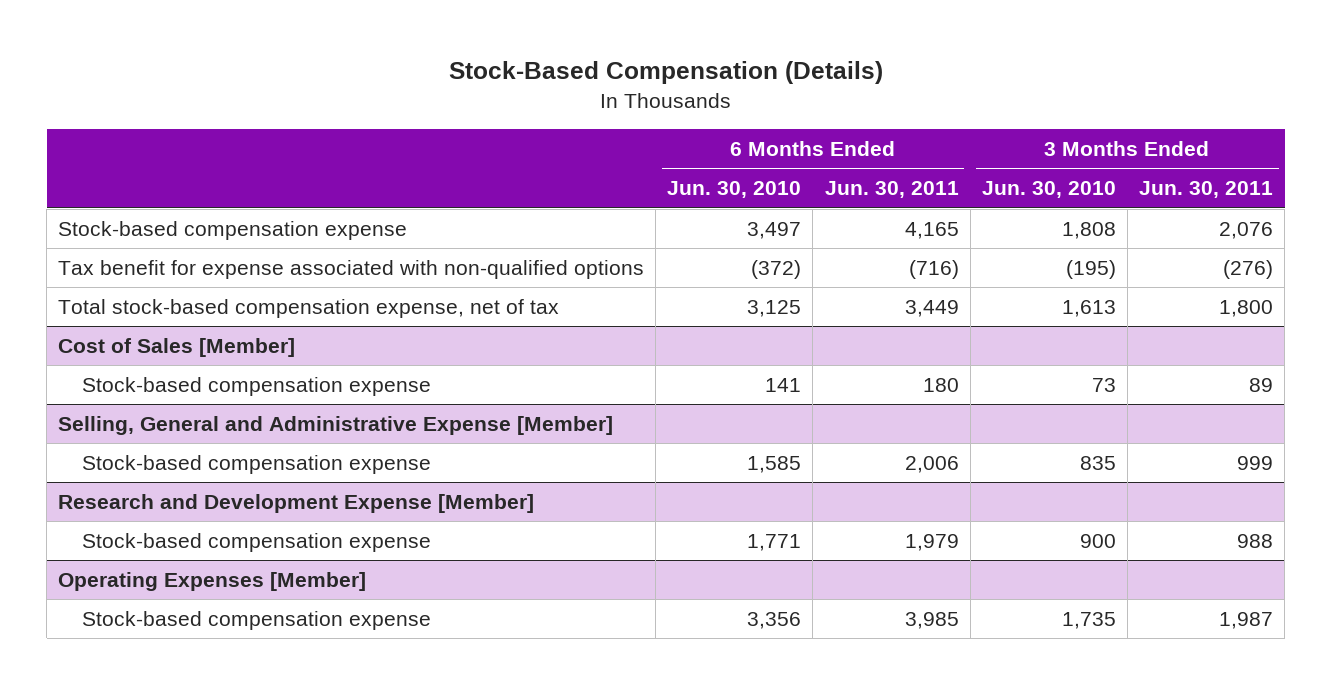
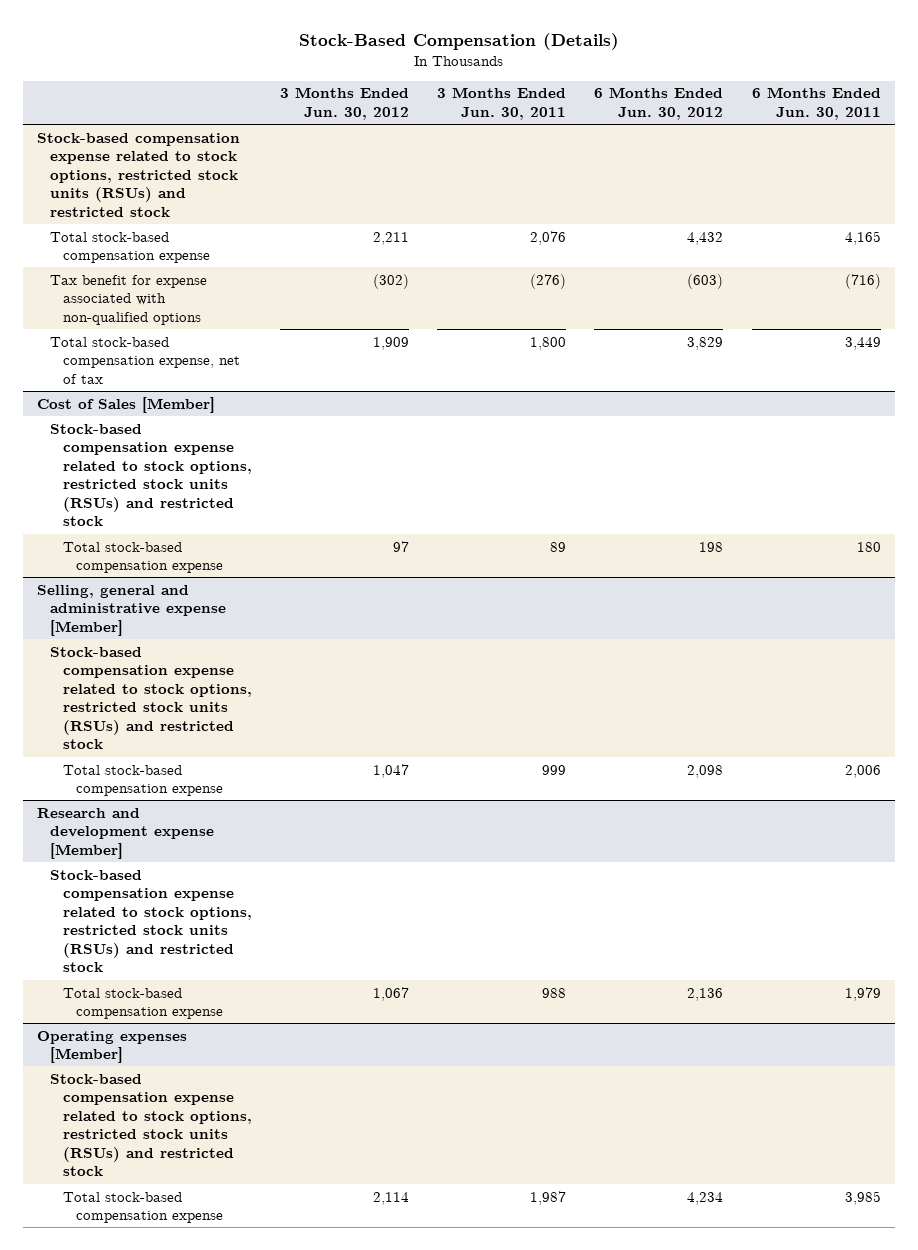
- | 6 Months Ended Jun. 30, 2010 | 6 Months Ended Jun. 30, 2011 | 3 Months Ended Jun. 30, 2010 | 3 Months Ended Jun. 30, 2011
+ | 3 Months Ended Jun. 30, 2012 | 3 Months Ended Jun. 30, 2011 | 6 Months Ended Jun. 30, 2012 | 6 Months Ended Jun. 30, 2011
- Stock-based compensation expense | 3,497 | 4,165 | 1,808 | 2,076
+ Stock-based compensation expense related to stock options, restricted stock units (RSUs) and restricted stock
+ Total stock-based compensation expense | 2,211 | 2,076 | 4,432 | 4,165
@ Cost of Sales [Member]
- Stock-based compensation expense | 141 | 180 | 73 | 89
- Selling, General and Administrative Expense [Member]
- Stock-based compensation expense | 1,585 | 2,006 | 835 | 999
- Research and Development Expense [Member]
- Stock-based compensation expense | 1,771 | 1,979 | 900 | 988
- Operating Expenses [Member]
- Stock-based compensation expense | 3,356 | 3,985 | 1,735 | 1,987
@ Cost of Sales [Member]
+ Stock-based compensation expense related to stock options, restricted stock units (RSUs) and restricted stock
+ Total stock-based compensation expense | 97 | 89 | 198 | 180
+ Selling, general and administrative expense [Member]
+ Stock-based compensation expense related to stock options, restricted stock units (RSUs) and restricted stock
+ Total stock-based compensation expense | 1,047 | 999 | 2,098 | 2,006
+ Research and development expense [Member]
+ Stock-based compensation expense related to stock options, restricted stock units (RSUs) and restricted stock
+ Total stock-based compensation expense | 1,067 | 988 | 2,136 | 1,979
+ Operating expenses [Member]
+ Stock-based compensation expense related to stock options, restricted stock units (RSUs) and restricted stock
+ Total stock-based compensation expense | 2,114 | 1,987 | 4,234 | 3,985

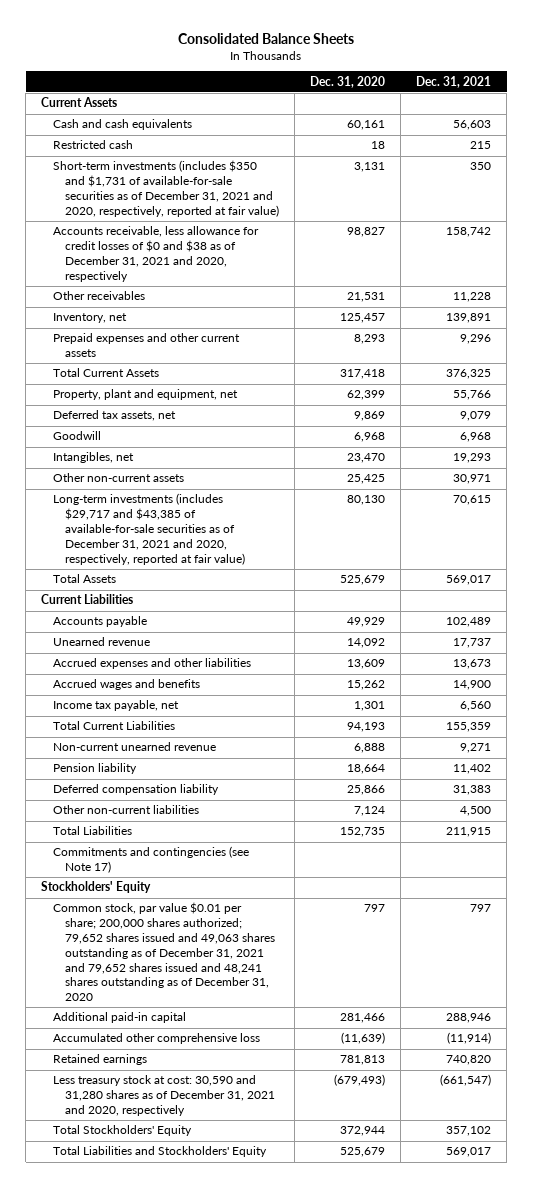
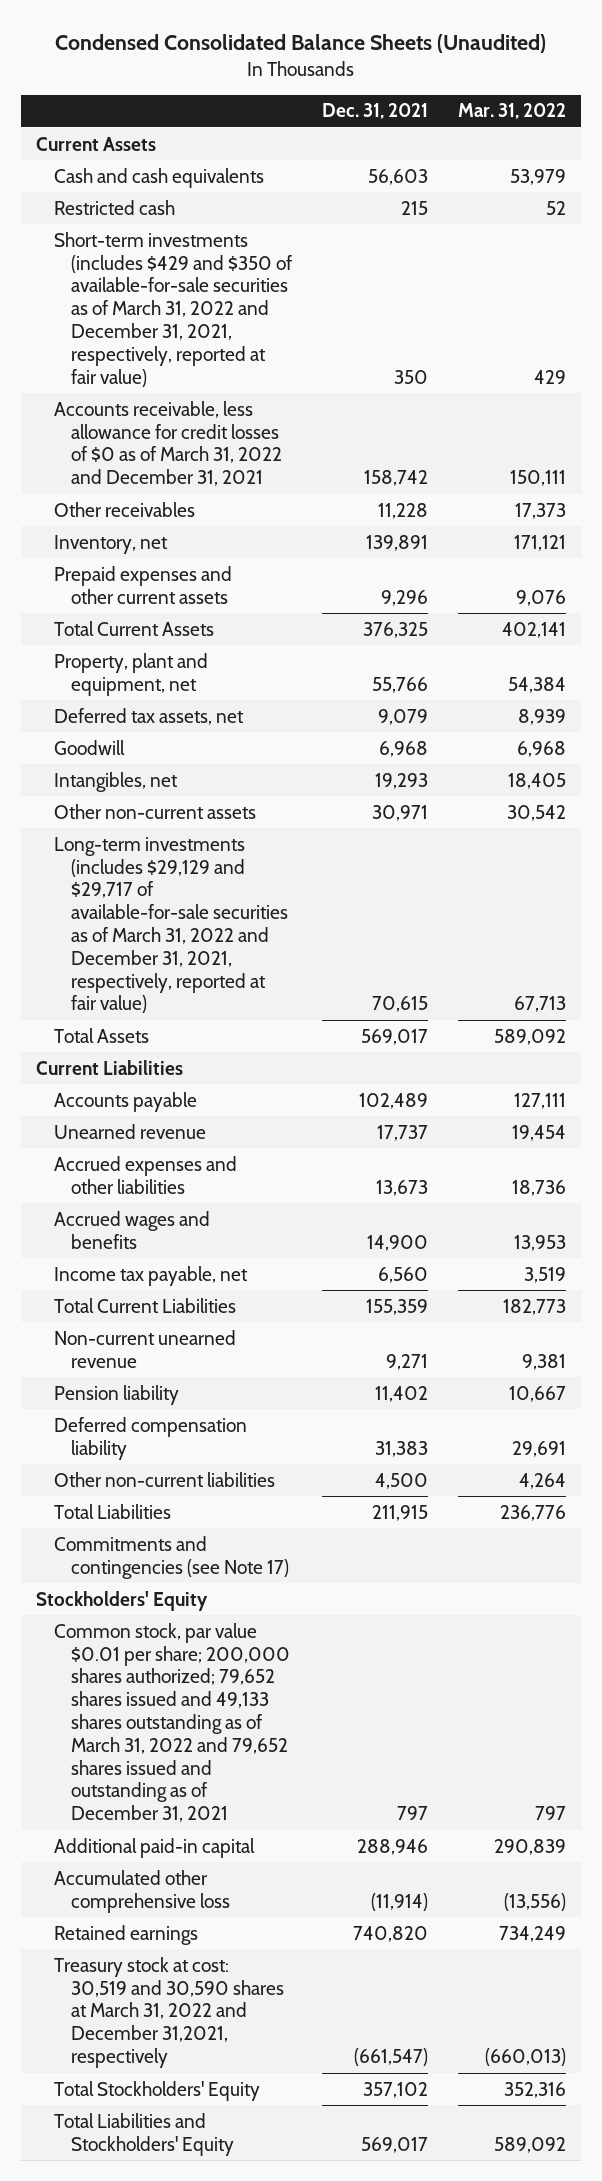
- Consolidated Balance Sheets
+ Condensed Consolidated Balance Sheets (Unaudited)
- | Dec. 31, 2020 | Dec. 31, 2021
+ | Dec. 31, 2021 | Mar. 31, 2022
- Short-term investments (includes $350 and $1,731 of available-for-sale securities as of December 31, 2021 and 2020, respectively, reported at fair value) | 3,131 | 350
- Accounts receivable, less allowance for credit losses of $0 and $38 as of December 31, 2021 and 2020, respectively | 98,827 | 158,742
+ Short-term investments (includes $429 and $350 of available-for-sale securities as of March 31, 2022 and December 31, 2021, respectively, reported at fair value) | 350 | 429
+ Accounts receivable, less allowance for credit losses of $0 as of March 31, 2022 and December 31, 2021 | 158,742 | 150,111
- Long-term investments (includes $29,717 and $43,385 of available-for-sale securities as of December 31, 2021 and 2020, respectively, reported at fair value) | 80,130 | 70,615
+ Long-term investments (includes $29,129 and $29,717 of available-for-sale securities as of March 31, 2022 and December 31, 2021, respectively, reported at fair value) | 70,615 | 67,713
- Common stock, par value $0.01 per share; 200,000 shares authorized; 79,652 shares issued and 49,063 shares outstanding as of December 31, 2021 and 79,652 shares issued and 48,241 shares outstanding as of December 31, 2020 | 797 | 797
+ Common stock, par value $0.01 per share; 200,000 shares authorized; 79,652 shares issued and 49,133 shares outstanding as of March 31, 2022 and 79,652 shares issued and outstanding as of December 31, 2021 | 797 | 797
- Less treasury stock at cost: 30,590 and 31,280 shares as of December 31, 2021 and 2020, respectively | (679,493) | (661,547)
+ Treasury stock at cost: 30,519 and 30,590 shares at March 31, 2022 and December 31,2021, respectively | (661,547) | (660,013)

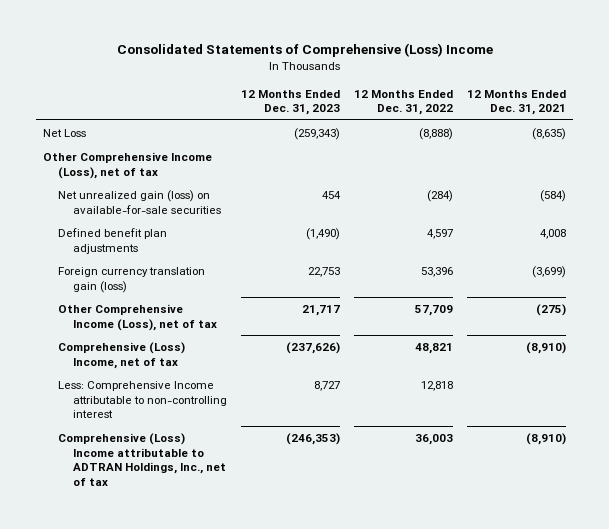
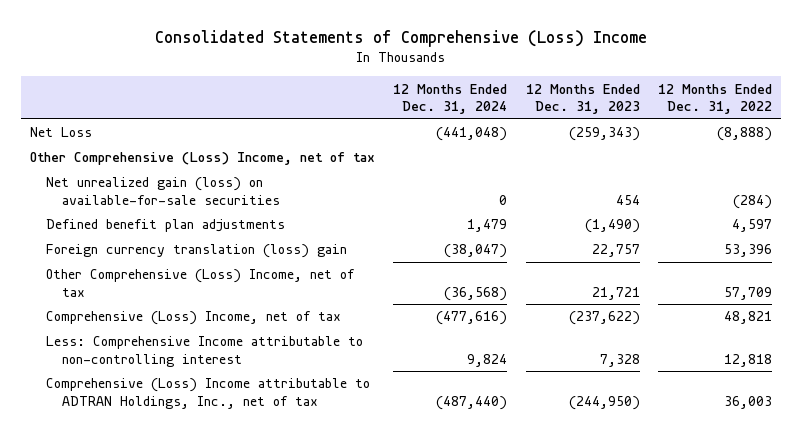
- | 12 Months Ended Dec. 31, 2023 | 12 Months Ended Dec. 31, 2022 | 12 Months Ended Dec. 31, 2021
+ | 12 Months Ended Dec. 31, 2024 | 12 Months Ended Dec. 31, 2023 | 12 Months Ended Dec. 31, 2022
- Other Comprehensive Income (Loss), net of tax
+ Other Comprehensive (Loss) Income, net of tax
- Foreign currency translation gain (loss) | 22,753 | 53,396 | (3,699)
- Other Comprehensive Income (Loss), net of tax | 21,717 | 57,709 | (275)
- Comprehensive (Loss) Income, net of tax | (237,626) | 48,821 | (8,910)
- Less: Comprehensive Income attributable to non-controlling interest | 8,727 | 12,818 |
- Comprehensive (Loss) Income attributable to ADTRAN Holdings, Inc., net of tax | (246,353) | 36,003 | (8,910)
+ Foreign currency translation (loss) gain | (38,047) | 22,757 | 53,396
+ Other Comprehensive (Loss) Income, net of tax | (36,568) | 21,721 | 57,709
+ Comprehensive (Loss) Income, net of tax | (477,616) | (237,622) | 48,821
+ Less: Comprehensive Income attributable to non-controlling interest | 9,824 | 7,328 | 12,818
+ Comprehensive (Loss) Income attributable to ADTRAN Holdings, Inc., net of tax | (487,440) | (244,950) | 36,003

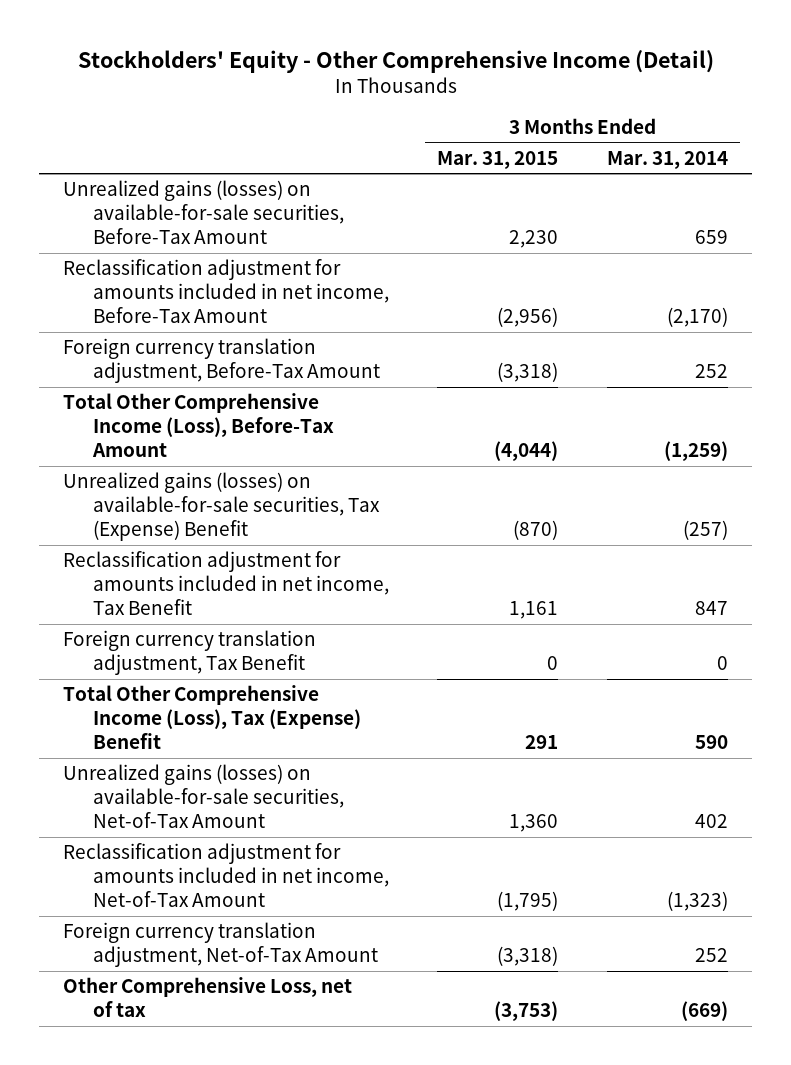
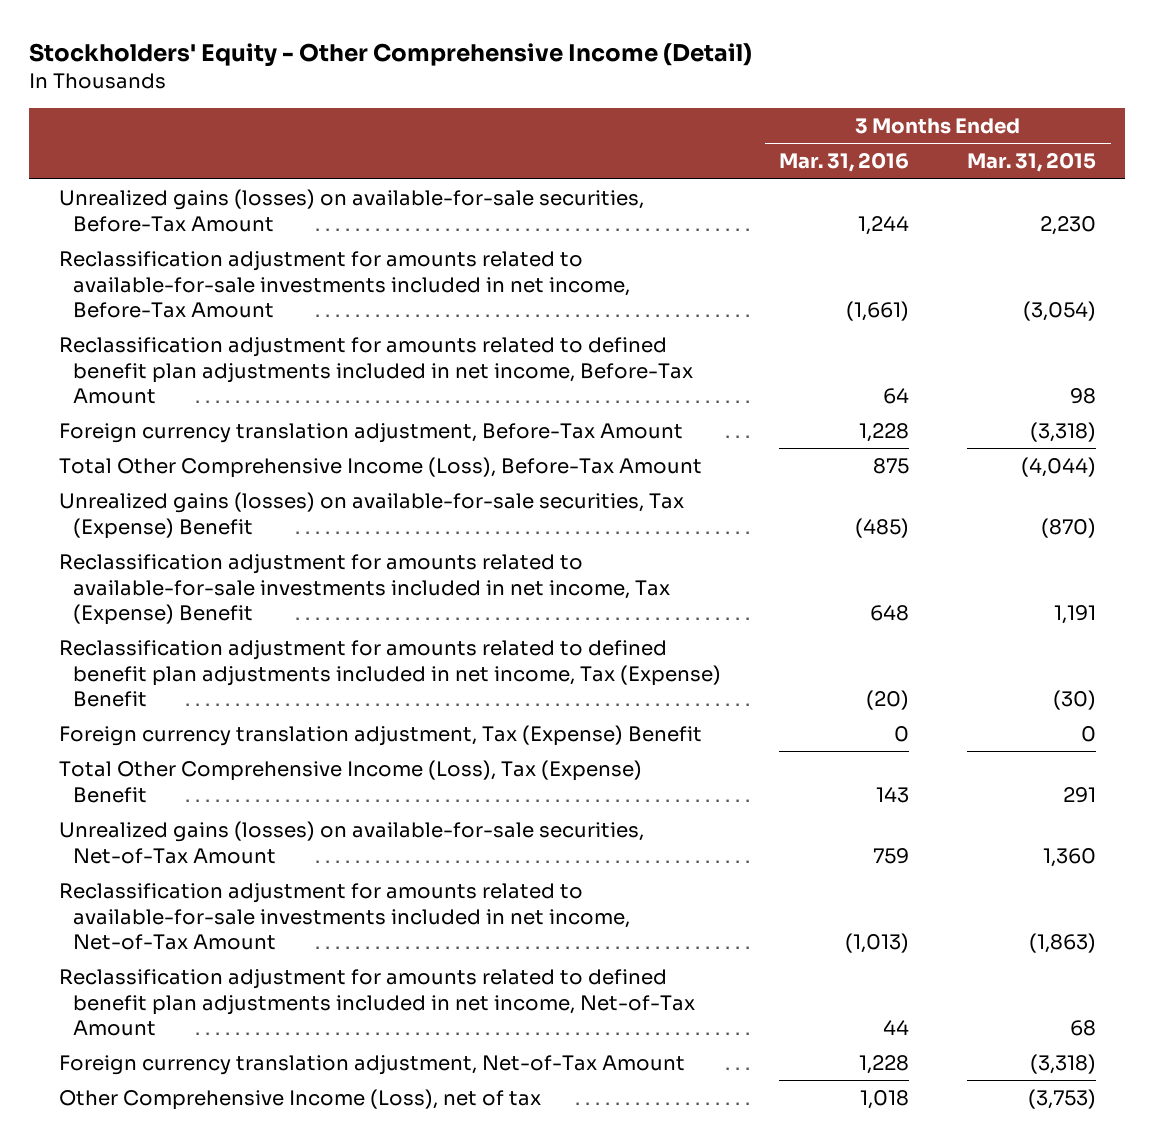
- | 3 Months Ended Mar. 31, 2015 | 3 Months Ended Mar. 31, 2014
+ | 3 Months Ended Mar. 31, 2016 | 3 Months Ended Mar. 31, 2015
- Reclassification adjustment for amounts included in net income, Before-Tax Amount | (2,956) | (2,170)
+ Reclassification adjustment for amounts related to available-for-sale investments included in net income, Before-Tax Amount | (1,661) | (3,054)
+ Reclassification adjustment for amounts related to defined benefit plan adjustments included in net income, Before-Tax Amount | 64 | 98
- Reclassification adjustment for amounts included in net income, Tax Benefit | 1,161 | 847
- Foreign currency translation adjustment, Tax Benefit | 0 | 0
+ Reclassification adjustment for amounts related to available-for-sale investments included in net income, Tax (Expense) Benefit | 648 | 1,191
+ Reclassification adjustment for amounts related to defined benefit plan adjustments included in net income, Tax (Expense) Benefit | (20) | (30)
+ Foreign currency translation adjustment, Tax (Expense) Benefit | 0 | 0
- Reclassification adjustment for amounts included in net income, Net-of-Tax Amount | (1,795) | (1,323)
+ Reclassification adjustment for amounts related to available-for-sale investments included in net income, Net-of-Tax Amount | (1,013) | (1,863)
+ Reclassification adjustment for amounts related to defined benefit plan adjustments included in net income, Net-of-Tax Amount | 44 | 68
- Other Comprehensive Loss, net of tax | (3,753) | (669)
+ Other Comprehensive Income (Loss), net of tax | 1,018 | (3,753)

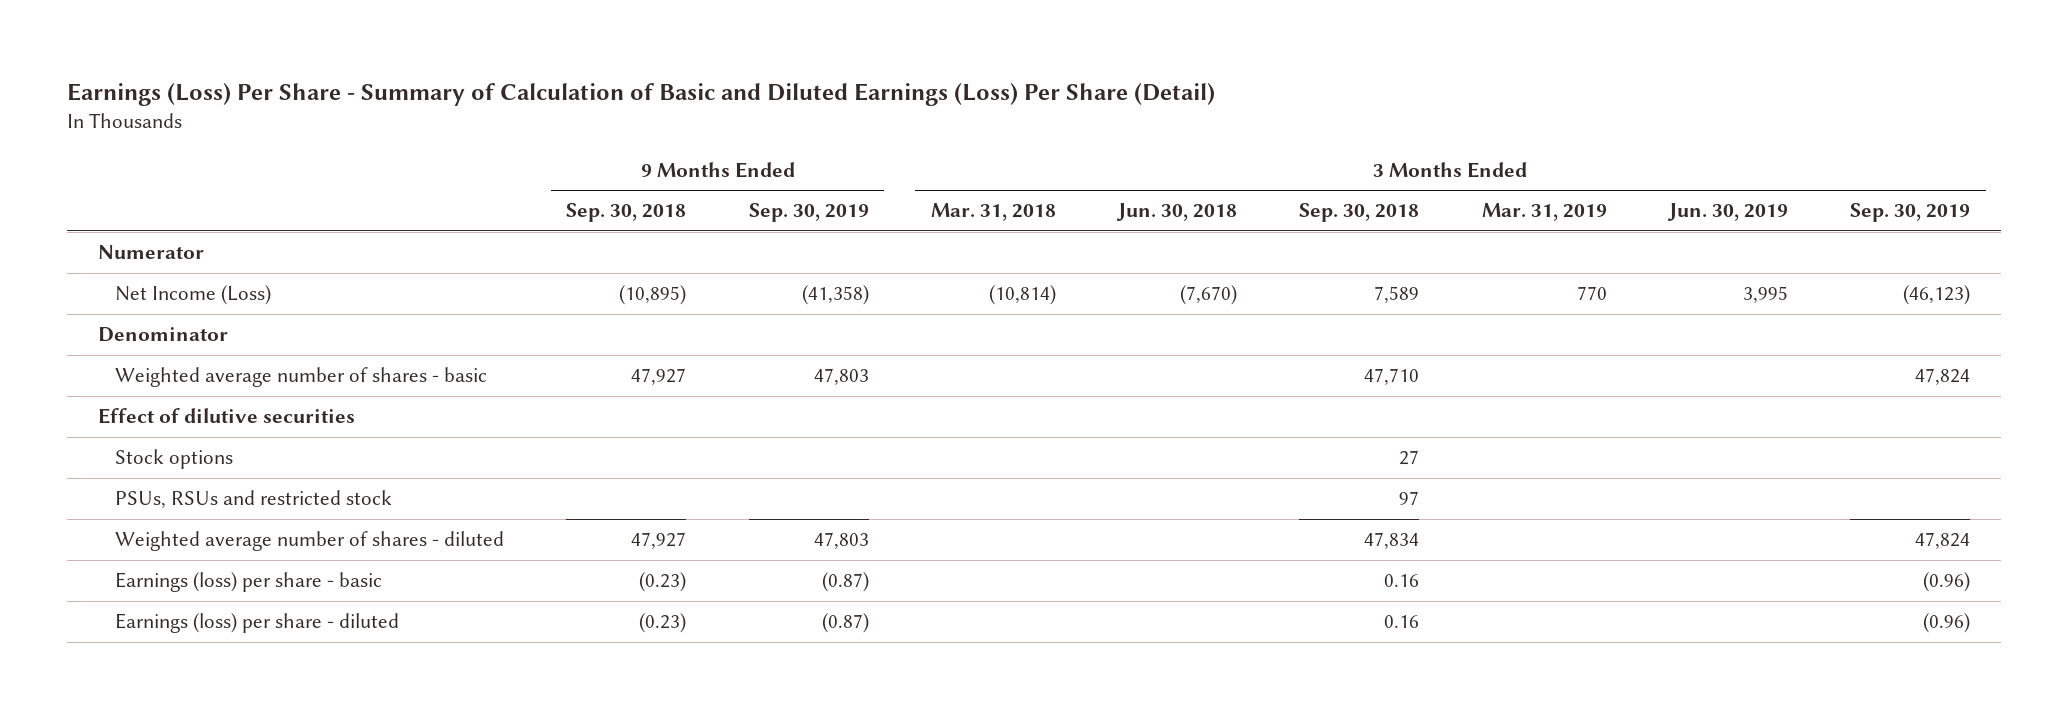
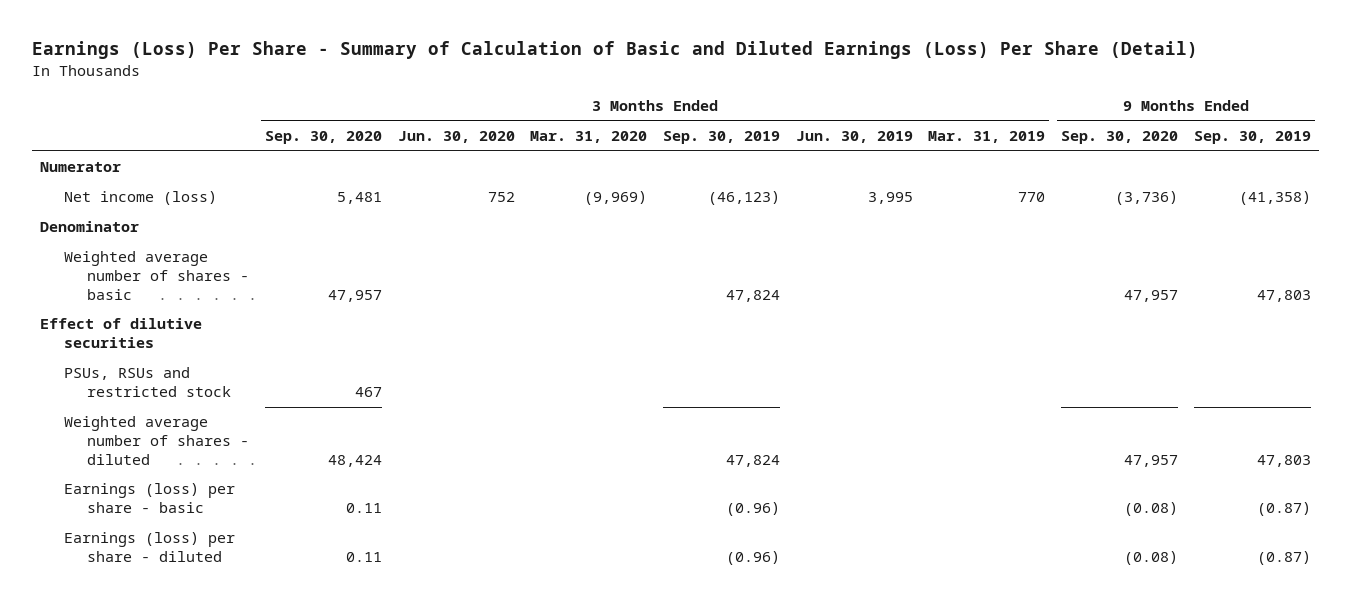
- | 9 Months Ended Sep. 30, 2018 | 9 Months Ended Sep. 30, 2019 | 3 Months Ended Mar. 31, 2018 | 3 Months Ended Jun. 30, 2018 | 3 Months Ended Sep. 30, 2018 | 3 Months Ended Mar. 31, 2019 | 3 Months Ended Jun. 30, 2019 | 3 Months Ended Sep. 30, 2019
+ | 3 Months Ended Sep. 30, 2020 | 3 Months Ended Jun. 30, 2020 | 3 Months Ended Mar. 31, 2020 | 3 Months Ended Sep. 30, 2019 | 3 Months Ended Jun. 30, 2019 | 3 Months Ended Mar. 31, 2019 | 9 Months Ended Sep. 30, 2020 | 9 Months Ended Sep. 30, 2019
- Net Income (Loss) | (10,895) | (41,358) | (10,814) | (7,670) | 7,589 | 770 | 3,995 | (46,123)
+ Net income (loss) | 5,481 | 752 | (9,969) | (46,123) | 3,995 | 770 | (3,736) | (41,358)
- Stock options | | | | | 27 | | |

